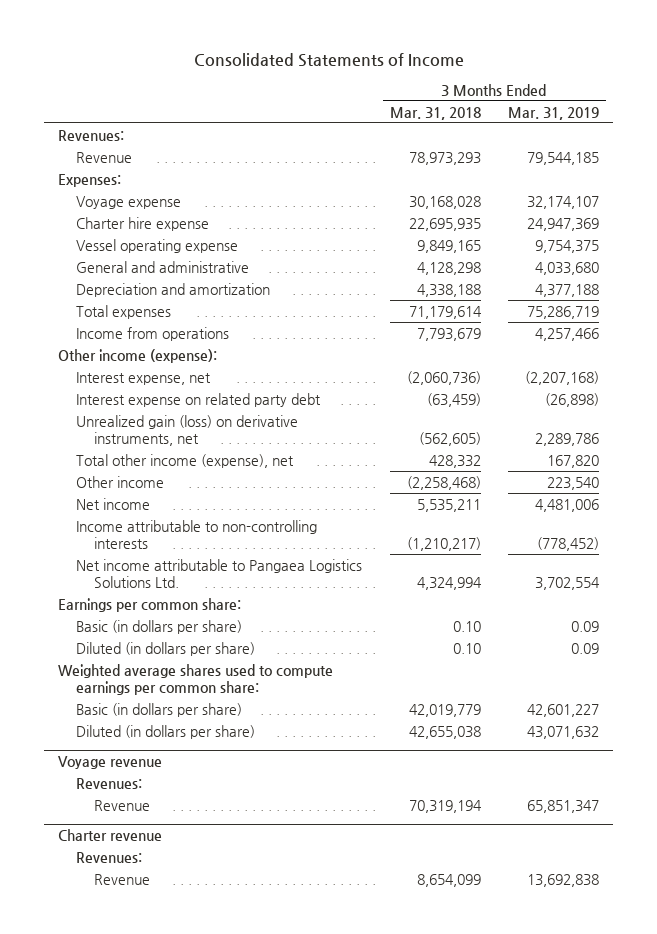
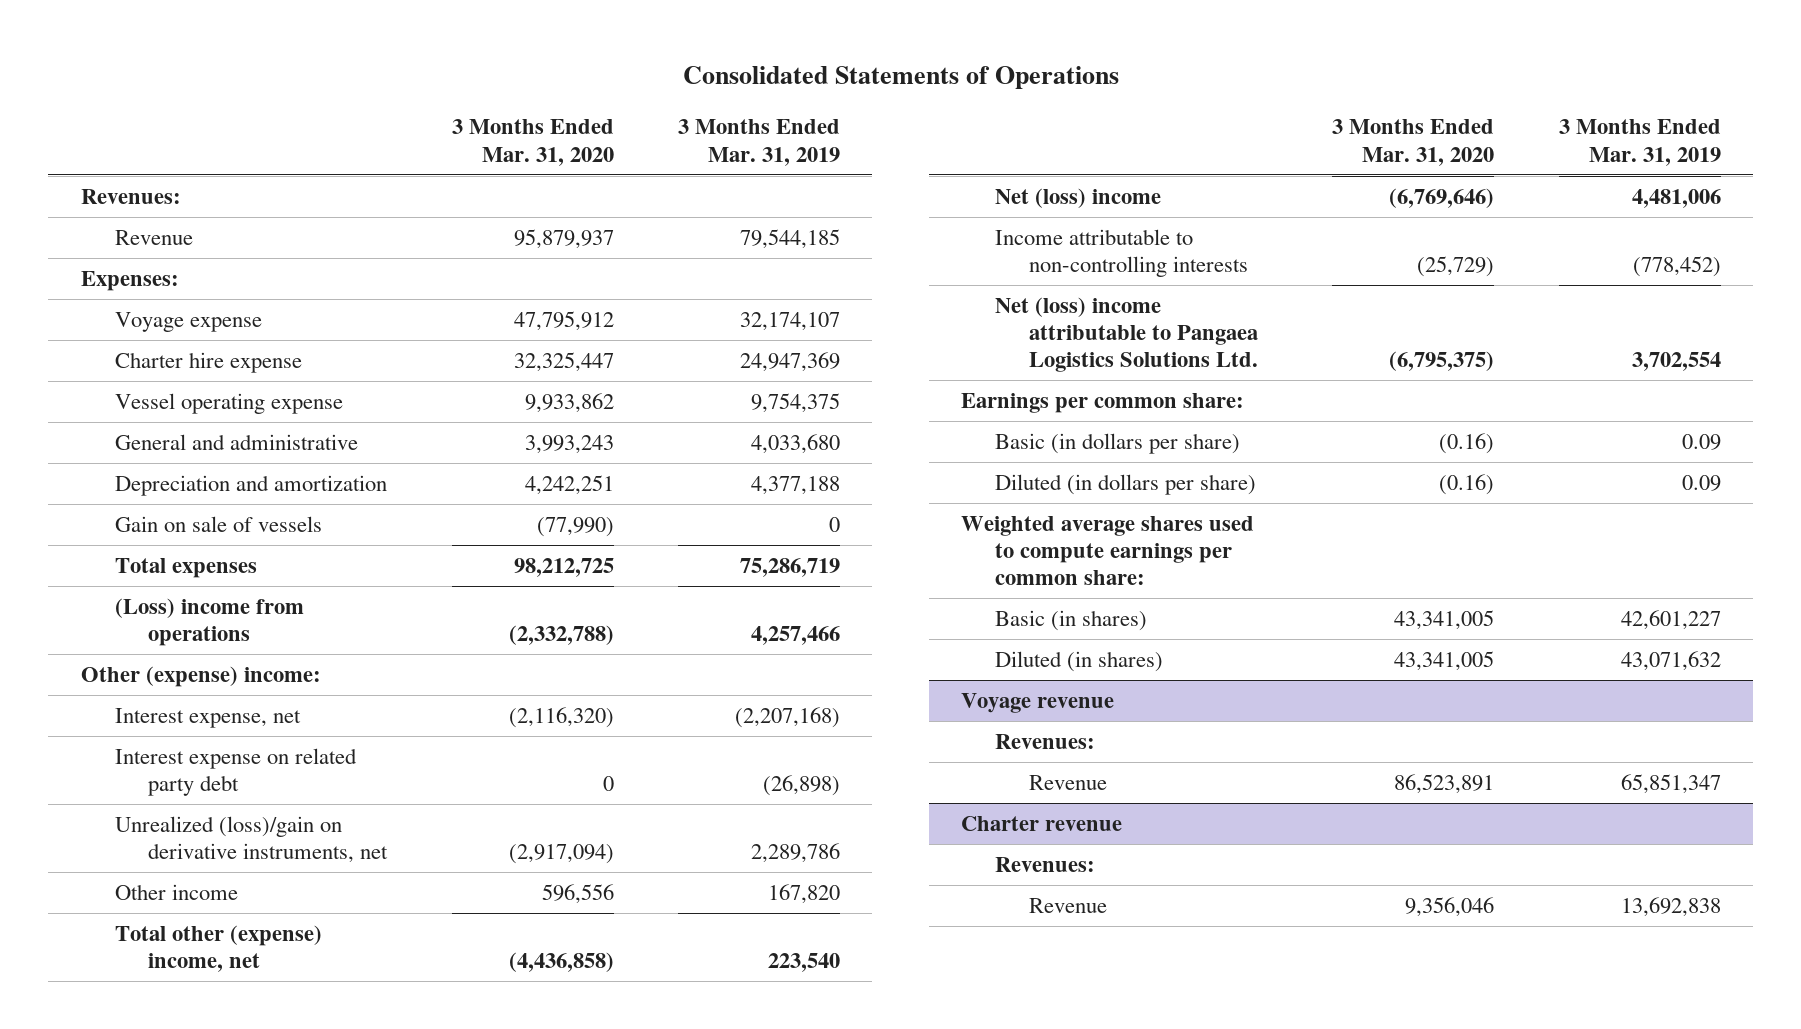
- Consolidated Statements of Income
+ Consolidated Statements of Operations
- | 3 Months Ended Mar. 31, 2018 | 3 Months Ended Mar. 31, 2019
+ | 3 Months Ended Mar. 31, 2020 | 3 Months Ended Mar. 31, 2019
+ Gain on sale of vessels | (77,990) | 0
- Income from operations | 7,793,679 | 4,257,466
- Other income (expense):
+ (Loss) income from operations | (2,332,788) | 4,257,466
+ Other (expense) income:
- Unrealized gain (loss) on derivative instruments, net | (562,605) | 2,289,786
- Total other income (expense), net | 428,332 | 167,820
- Other income | (2,258,468) | 223,540
- Net income | 5,535,211 | 4,481,006
+ Unrealized (loss)/gain on derivative instruments, net | (2,917,094) | 2,289,786
+ Other income | 596,556 | 167,820
+ Total other (expense) income, net | (4,436,858) | 223,540
+ Net (loss) income | (6,769,646) | 4,481,006
- Net income attributable to Pangaea Logistics Solutions Ltd. | 4,324,994 | 3,702,554
+ Net (loss) income attributable to Pangaea Logistics Solutions Ltd. | (6,795,375) | 3,702,554
- Basic (in dollars per share) | 42,019,779 | 42,601,227
- Diluted (in dollars per share) | 42,655,038 | 43,071,632
+ Basic (in shares) | 43,341,005 | 42,601,227
+ Diluted (in shares) | 43,341,005 | 43,071,632

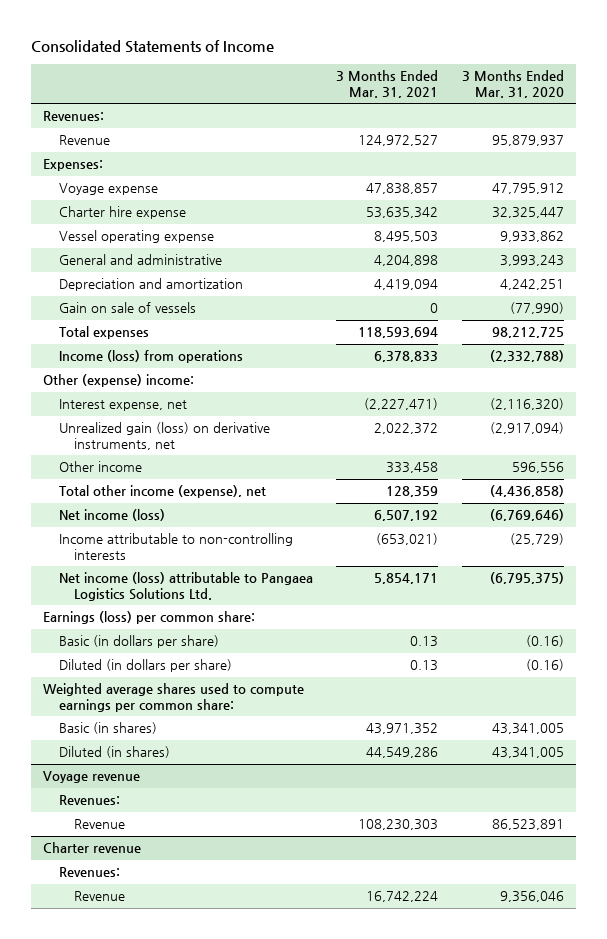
- Consolidated Statements of Operations
+ Consolidated Statements of Income
- | 3 Months Ended Mar. 31, 2020 | 3 Months Ended Mar. 31, 2019
+ | 3 Months Ended Mar. 31, 2021 | 3 Months Ended Mar. 31, 2020
- (Loss) income from operations | (2,332,788) | 4,257,466
+ Income (loss) from operations | 6,378,833 | (2,332,788)
- Interest expense on related party debt | 0 | (26,898)
- Unrealized (loss)/gain on derivative instruments, net | (2,917,094) | 2,289,786
+ Unrealized gain (loss) on derivative instruments, net | 2,022,372 | (2,917,094)
- Total other (expense) income, net | (4,436,858) | 223,540
- Net (loss) income | (6,769,646) | 4,481,006
+ Total other income (expense), net | 128,359 | (4,436,858)
+ Net income (loss) | 6,507,192 | (6,769,646)
- Net (loss) income attributable to Pangaea Logistics Solutions Ltd. | (6,795,375) | 3,702,554
- Earnings per common share:
+ Net income (loss) attributable to Pangaea Logistics Solutions Ltd. | 5,854,171 | (6,795,375)
+ Earnings (loss) per common share:

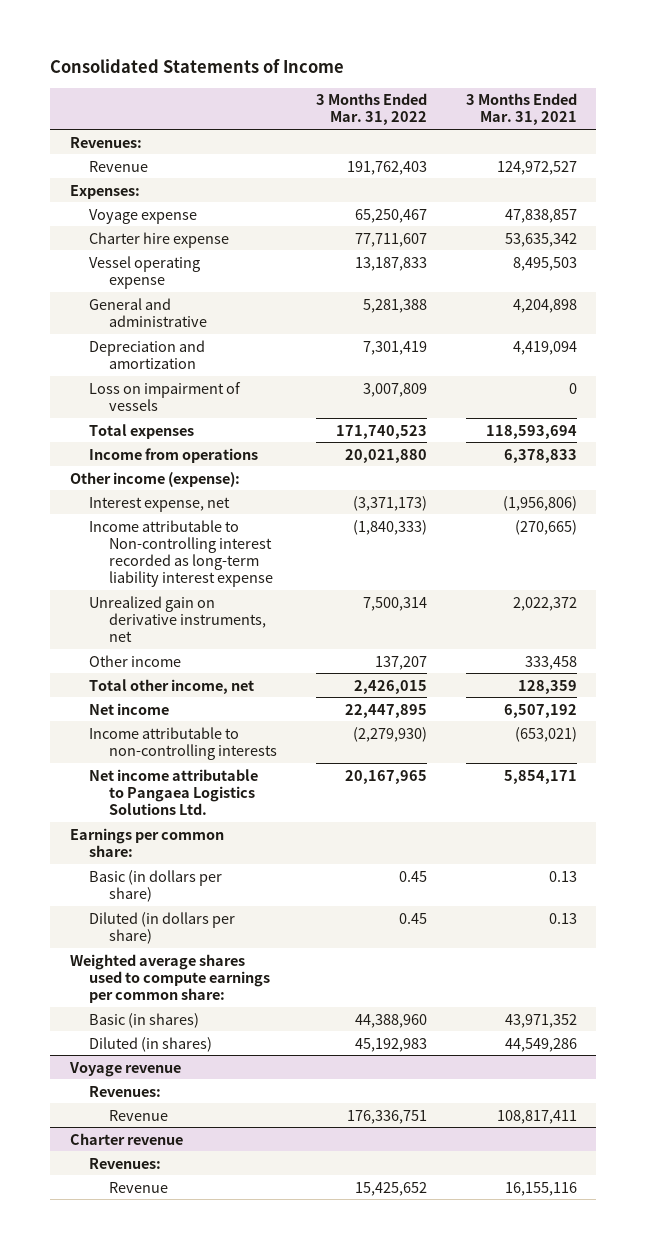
- | 3 Months Ended Mar. 31, 2021 | 3 Months Ended Mar. 31, 2020
+ | 3 Months Ended Mar. 31, 2022 | 3 Months Ended Mar. 31, 2021
- Gain on sale of vessels | 0 | (77,990)
+ Loss on impairment of vessels | 3,007,809 | 0
- Income (loss) from operations | 6,378,833 | (2,332,788)
- Other (expense) income:
- Interest expense, net | (2,227,471) | (2,116,320)
- Unrealized gain (loss) on derivative instruments, net | 2,022,372 | (2,917,094)
+ Income from operations | 20,021,880 | 6,378,833
+ Other income (expense):
+ Interest expense, net | (3,371,173) | (1,956,806)
+ Income attributable to Non-controlling interest recorded as long-term liability interest expense | (1,840,333) | (270,665)
+ Unrealized gain on derivative instruments, net | 7,500,314 | 2,022,372
- Total other income (expense), net | 128,359 | (4,436,858)
- Net income (loss) | 6,507,192 | (6,769,646)
+ Total other income, net | 2,426,015 | 128,359
+ Net income | 22,447,895 | 6,507,192
- Net income (loss) attributable to Pangaea Logistics Solutions Ltd. | 5,854,171 | (6,795,375)
- Earnings (loss) per common share:
+ Net income attributable to Pangaea Logistics Solutions Ltd. | 20,167,965 | 5,854,171
+ Earnings per common share:
@ Voyage revenue
- Revenue | 108,230,303 | 86,523,891
+ Revenue | 176,336,751 | 108,817,411
@ Charter revenue
- Revenue | 16,742,224 | 9,356,046
+ Revenue | 15,425,652 | 16,155,116

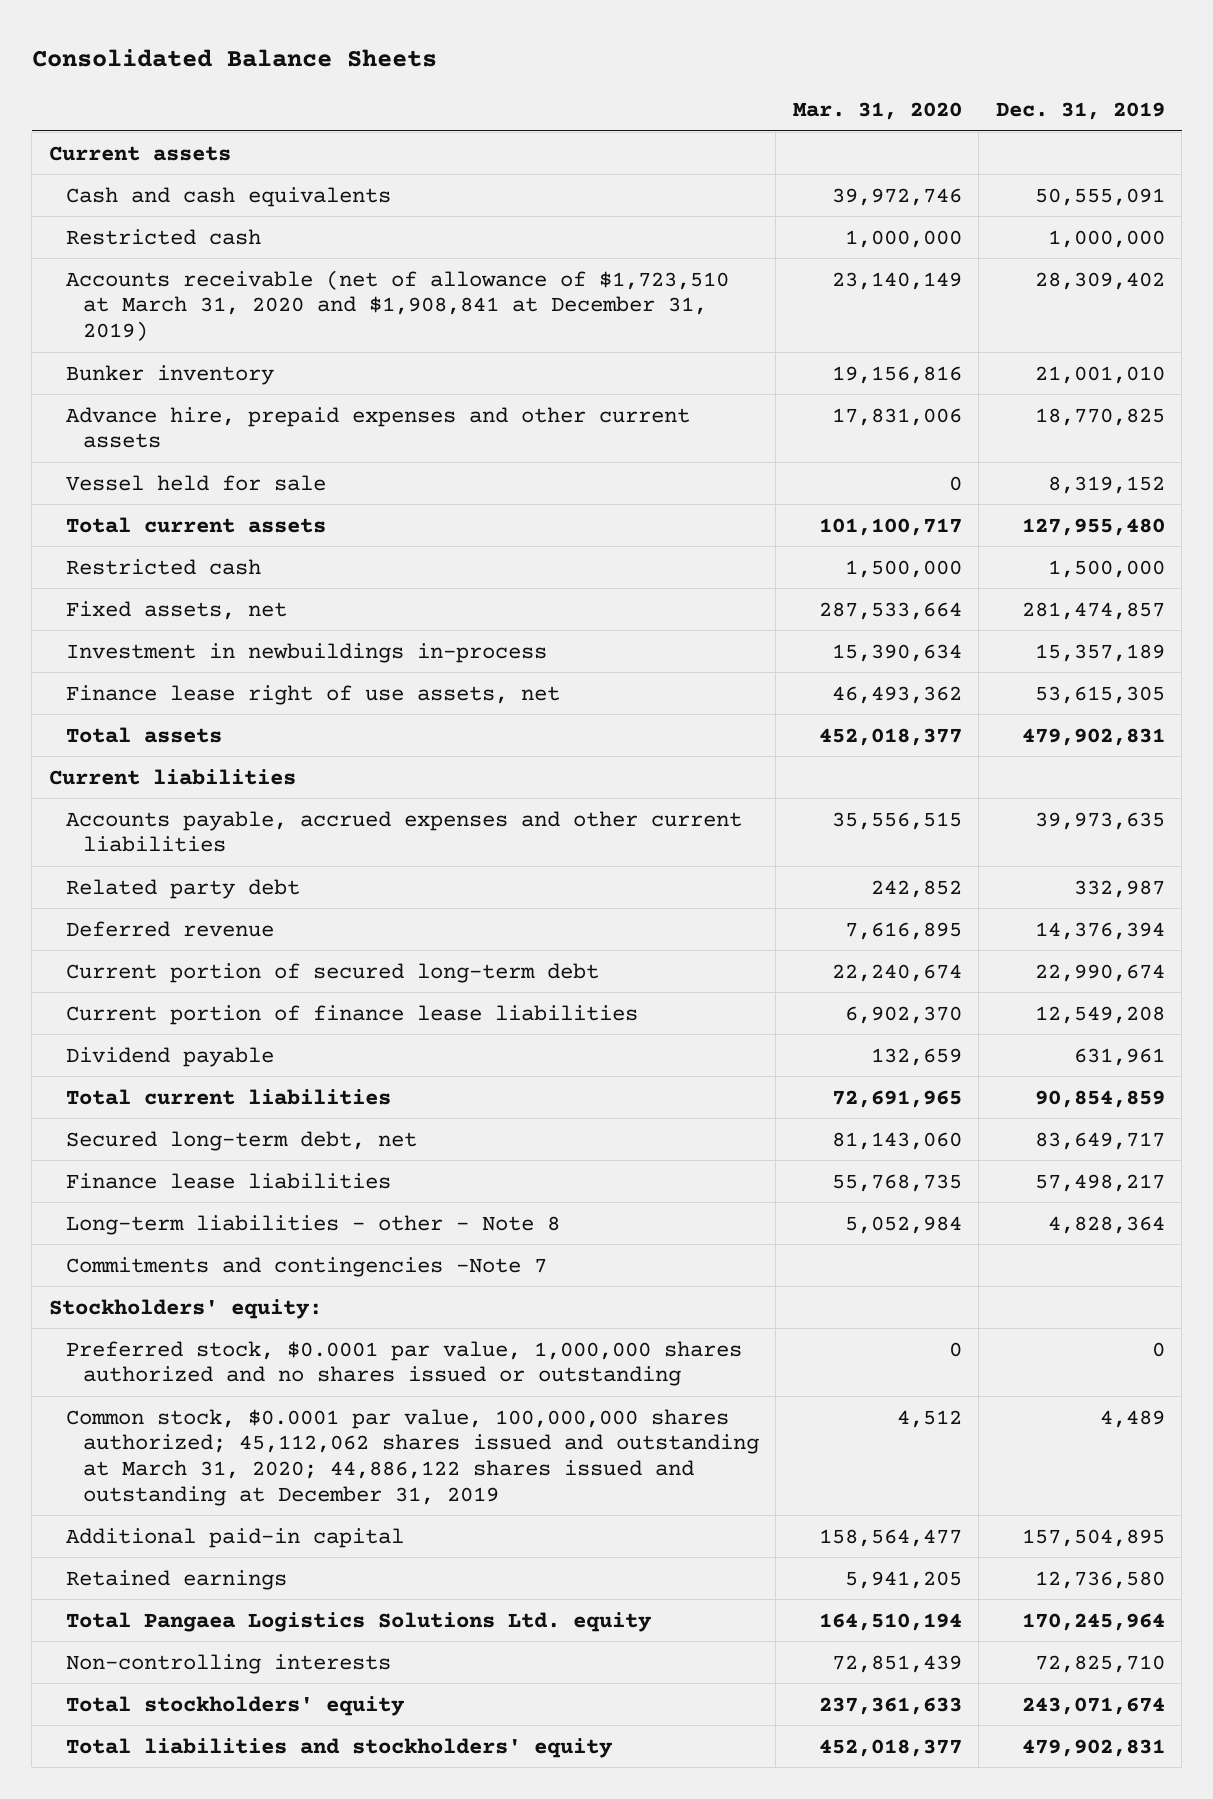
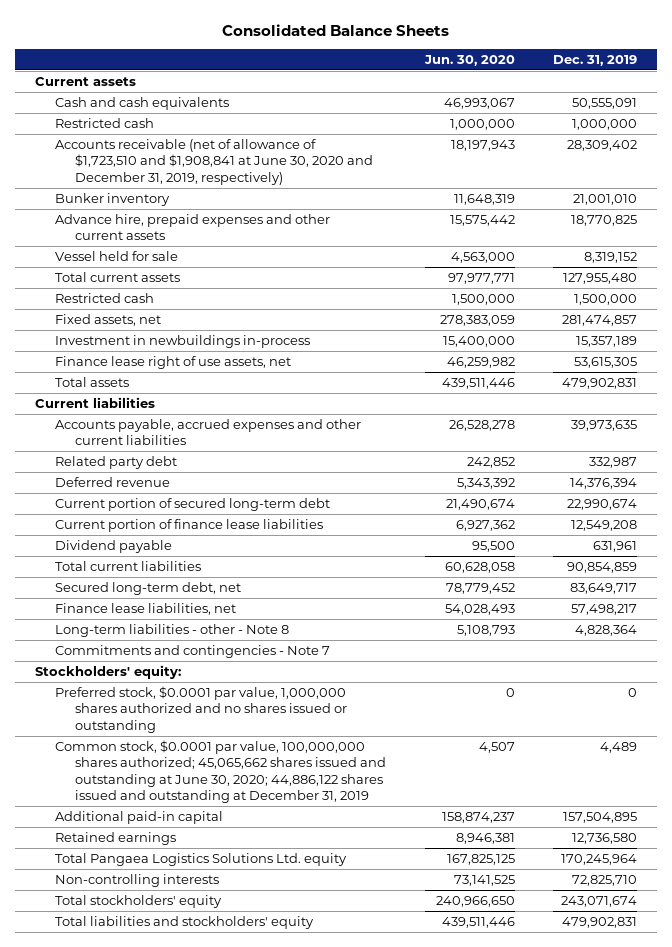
- | Mar. 31, 2020 | Dec. 31, 2019
+ | Jun. 30, 2020 | Dec. 31, 2019
- Accounts receivable (net of allowance of $1,723,510 at March 31, 2020 and $1,908,841 at December 31, 2019) | 23,140,149 | 28,309,402
+ Accounts receivable (net of allowance of $1,723,510 and $1,908,841 at June 30, 2020 and December 31, 2019, respectively) | 18,197,943 | 28,309,402
- Finance lease liabilities | 55,768,735 | 57,498,217
+ Finance lease liabilities, net | 54,028,493 | 57,498,217
- Commitments and contingencies -Note 7
+ Commitments and contingencies - Note 7
- Common stock, $0.0001 par value, 100,000,000 shares authorized; 45,112,062 shares issued and outstanding at March 31, 2020; 44,886,122 shares issued and outstanding at December 31, 2019 | 4,512 | 4,489
+ Common stock, $0.0001 par value, 100,000,000 shares authorized; 45,065,662 shares issued and outstanding at June 30, 2020; 44,886,122 shares issued and outstanding at December 31, 2019 | 4,507 | 4,489

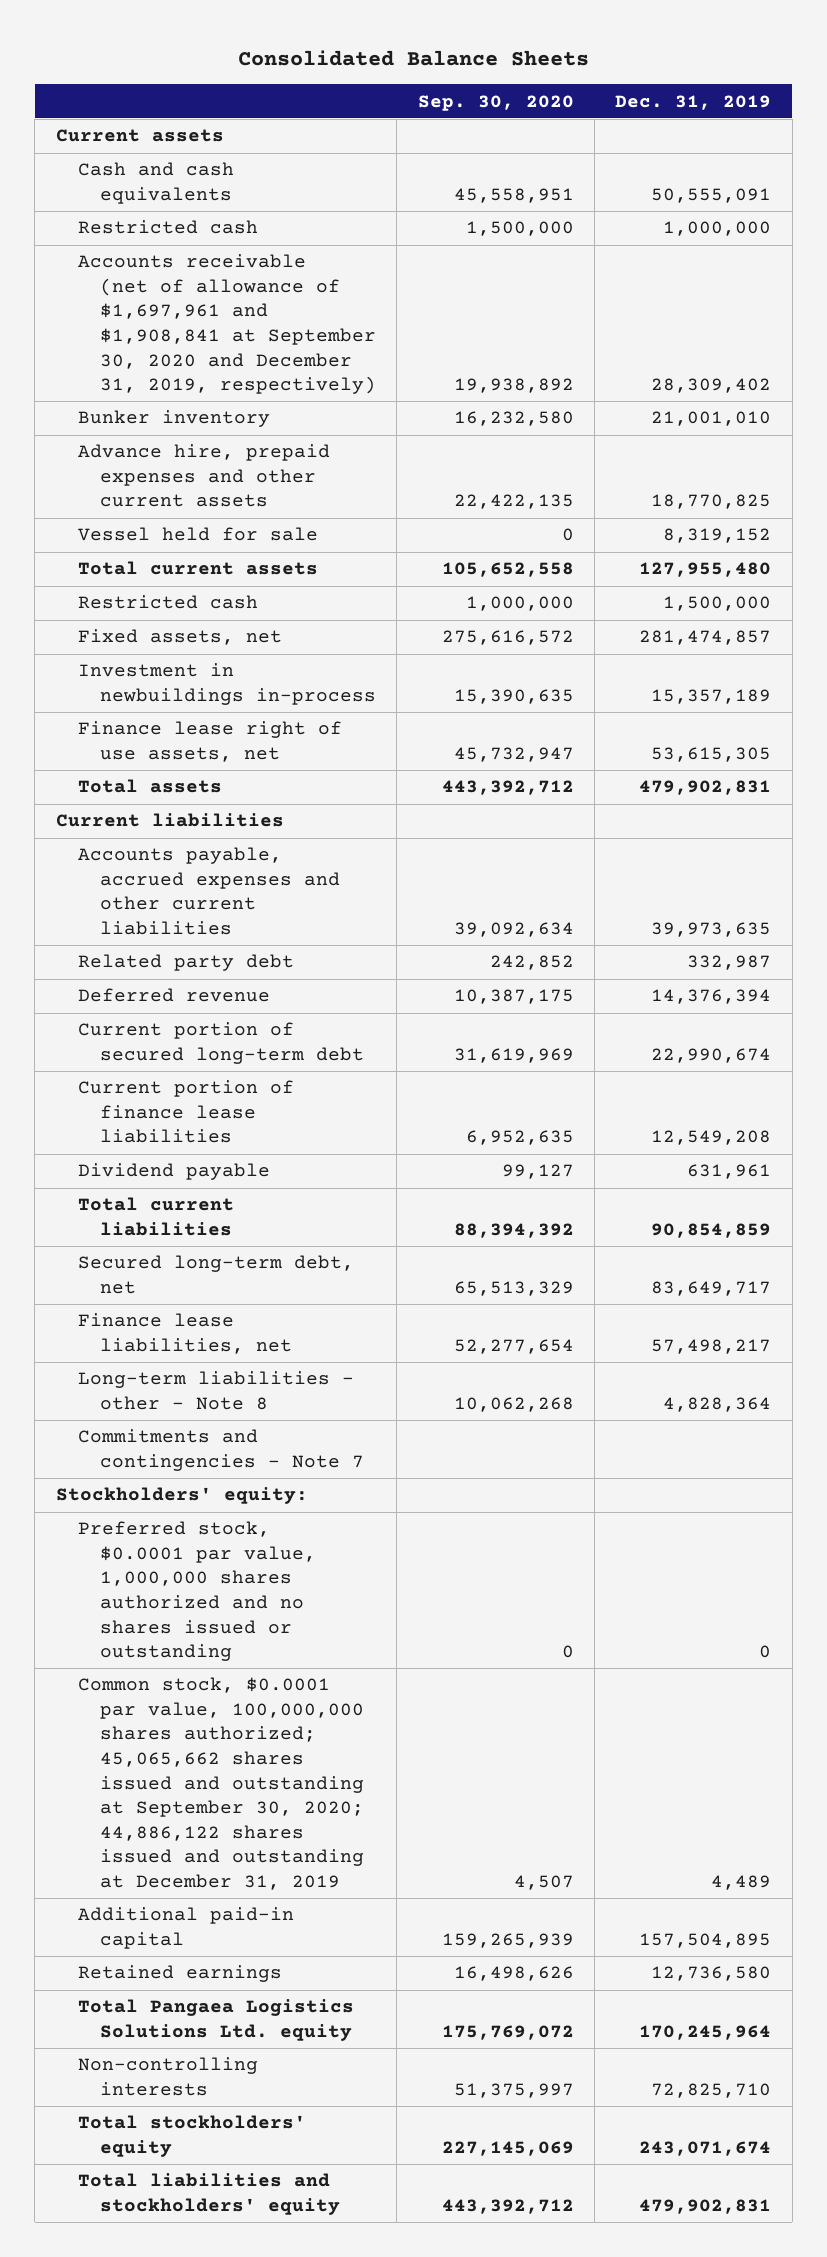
- | Jun. 30, 2020 | Dec. 31, 2019
+ | Sep. 30, 2020 | Dec. 31, 2019
- Accounts receivable (net of allowance of $1,723,510 and $1,908,841 at June 30, 2020 and December 31, 2019, respectively) | 18,197,943 | 28,309,402
+ Accounts receivable (net of allowance of $1,697,961 and $1,908,841 at September 30, 2020 and December 31, 2019, respectively) | 19,938,892 | 28,309,402
- Common stock, $0.0001 par value, 100,000,000 shares authorized; 45,065,662 shares issued and outstanding at June 30, 2020; 44,886,122 shares issued and outstanding at December 31, 2019 | 4,507 | 4,489
+ Common stock, $0.0001 par value, 100,000,000 shares authorized; 45,065,662 shares issued and outstanding at September 30, 2020; 44,886,122 shares issued and outstanding at December 31, 2019 | 4,507 | 4,489

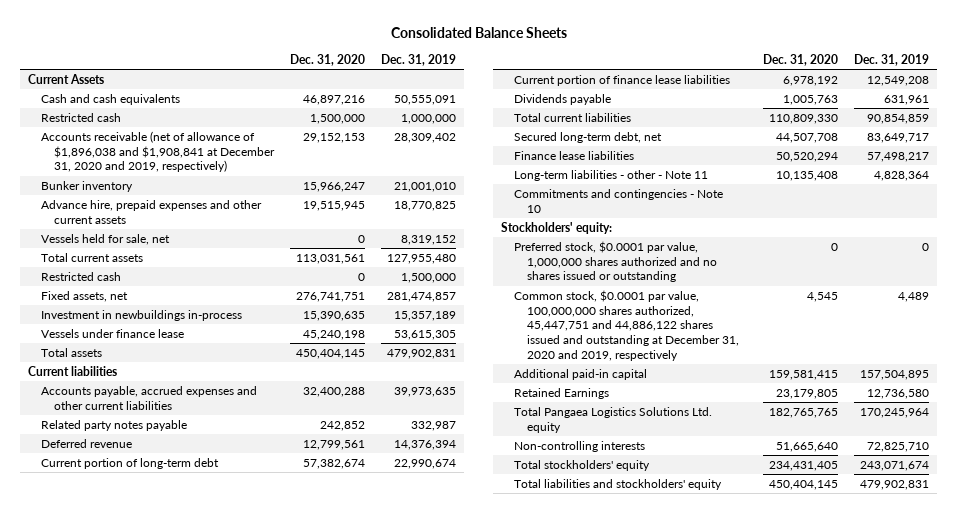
- | Sep. 30, 2020 | Dec. 31, 2019
+ | Dec. 31, 2020 | Dec. 31, 2019
- Current assets
+ Current Assets
- Accounts receivable (net of allowance of $1,697,961 and $1,908,841 at September 30, 2020 and December 31, 2019, respectively) | 19,938,892 | 28,309,402
+ Accounts receivable (net of allowance of $1,896,038 and $1,908,841 at December 31, 2020 and 2019, respectively) | 29,152,153 | 28,309,402
- Vessel held for sale | 0 | 8,319,152
+ Vessels held for sale, net | 0 | 8,319,152
- Finance lease right of use assets, net | 45,732,947 | 53,615,305
+ Vessels under finance lease | 45,240,198 | 53,615,305
- Related party debt | 242,852 | 332,987
+ Related party notes payable | 242,852 | 332,987
- Current portion of secured long-term debt | 31,619,969 | 22,990,674
+ Current portion of long-term debt | 57,382,674 | 22,990,674
- Dividend payable | 99,127 | 631,961
+ Dividends payable | 1,005,763 | 631,961
- Finance lease liabilities, net | 52,277,654 | 57,498,217
- Long-term liabilities - other - Note 8 | 10,062,268 | 4,828,364
- Commitments and contingencies - Note 7
+ Finance lease liabilities | 50,520,294 | 57,498,217
+ Long-term liabilities - other - Note 11 | 10,135,408 | 4,828,364
+ Commitments and contingencies - Note 10
- Common stock, $0.0001 par value, 100,000,000 shares authorized; 45,065,662 shares issued and outstanding at September 30, 2020; 44,886,122 shares issued and outstanding at December 31, 2019 | 4,507 | 4,489
+ Common stock, $0.0001 par value, 100,000,000 shares authorized, 45,447,751 and 44,886,122 shares issued and outstanding at December 31, 2020 and 2019, respectively | 4,545 | 4,489
- Retained earnings | 16,498,626 | 12,736,580
+ Retained Earnings | 23,179,805 | 12,736,580

